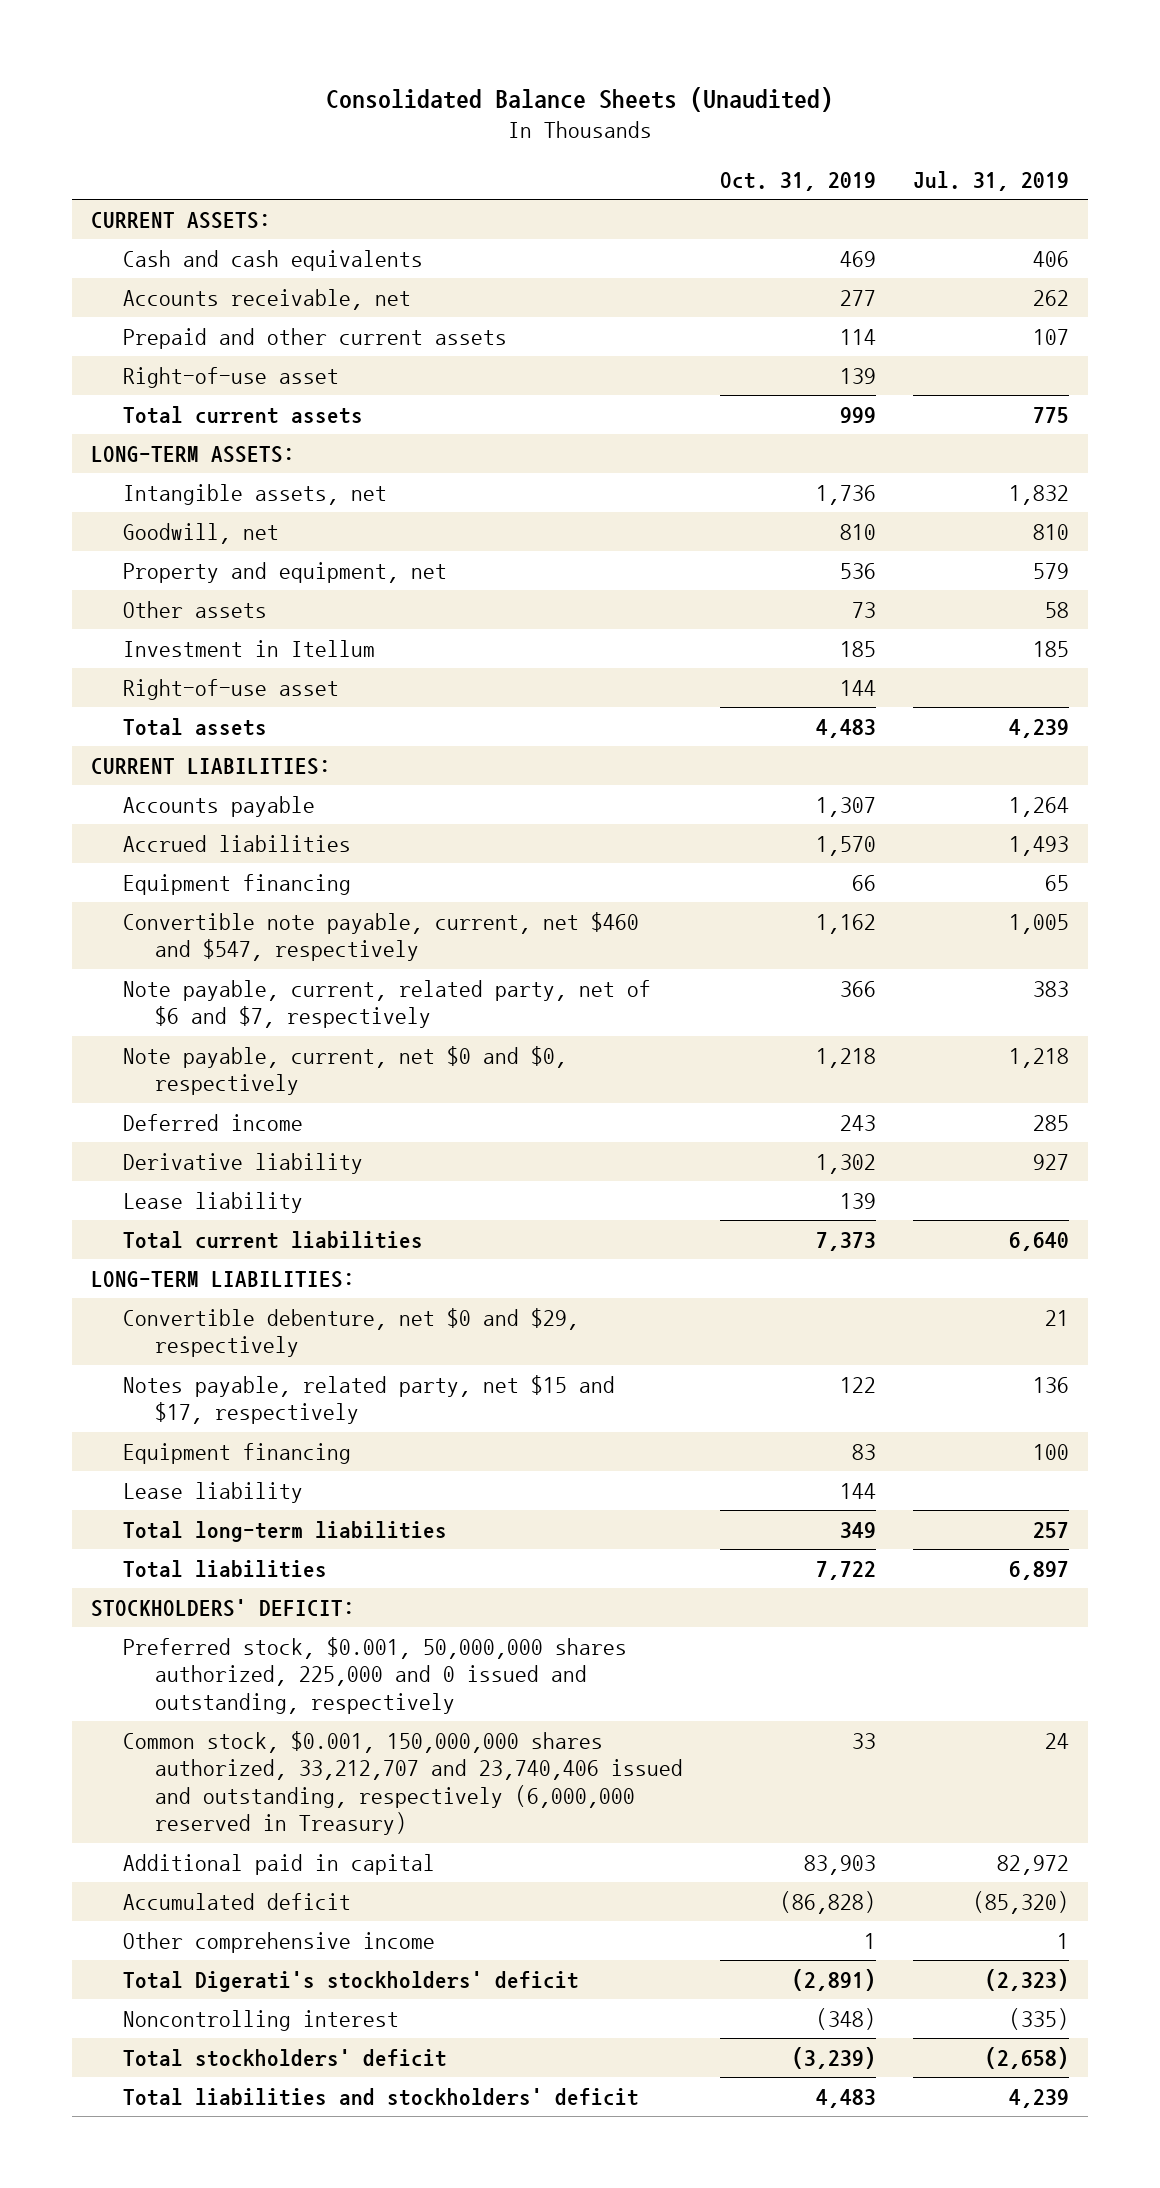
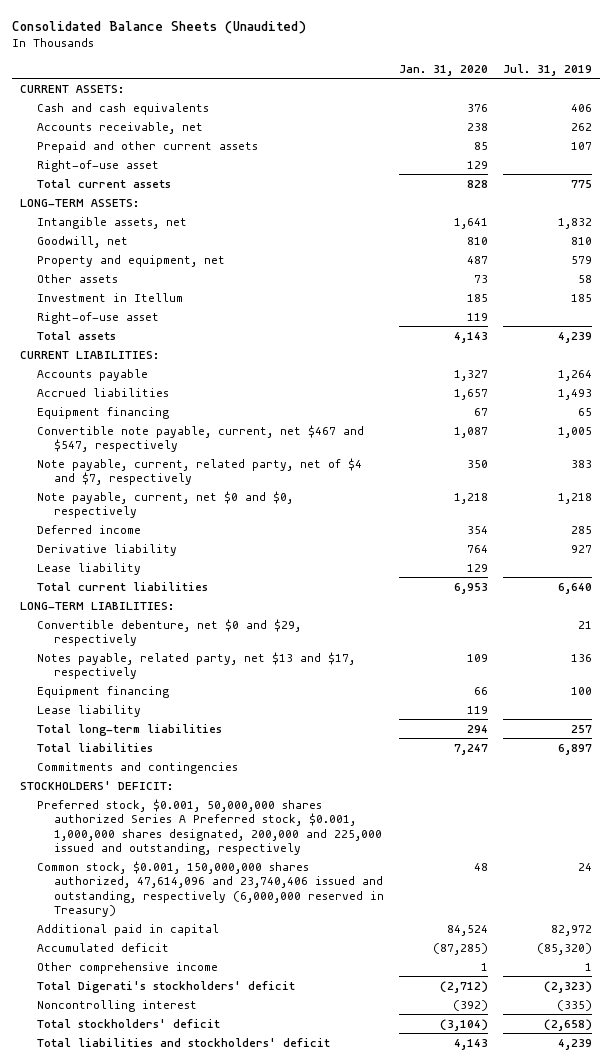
- | Oct. 31, 2019 | Jul. 31, 2019
+ | Jan. 31, 2020 | Jul. 31, 2019
- Convertible note payable, current, net $460 and $547, respectively | 1,162 | 1,005
- Note payable, current, related party, net of $6 and $7, respectively | 366 | 383
+ Convertible note payable, current, net $467 and $547, respectively | 1,087 | 1,005
+ Note payable, current, related party, net of $4 and $7, respectively | 350 | 383
- Notes payable, related party, net $15 and $17, respectively | 122 | 136
+ Notes payable, related party, net $13 and $17, respectively | 109 | 136
+ Commitments and contingencies
- Preferred stock, $0.001, 50,000,000 shares authorized, 225,000 and 0 issued and outstanding, respectively
- Common stock, $0.001, 150,000,000 shares authorized, 33,212,707 and 23,740,406 issued and outstanding, respectively (6,000,000 reserved in Treasury) | 33 | 24
+ Preferred stock, $0.001, 50,000,000 shares authorized Series A Preferred stock, $0.001, 1,000,000 shares designated, 200,000 and 225,000 issued and outstanding, respectively
+ Common stock, $0.001, 150,000,000 shares authorized, 47,614,096 and 23,740,406 issued and outstanding, respectively (6,000,000 reserved in Treasury) | 48 | 24

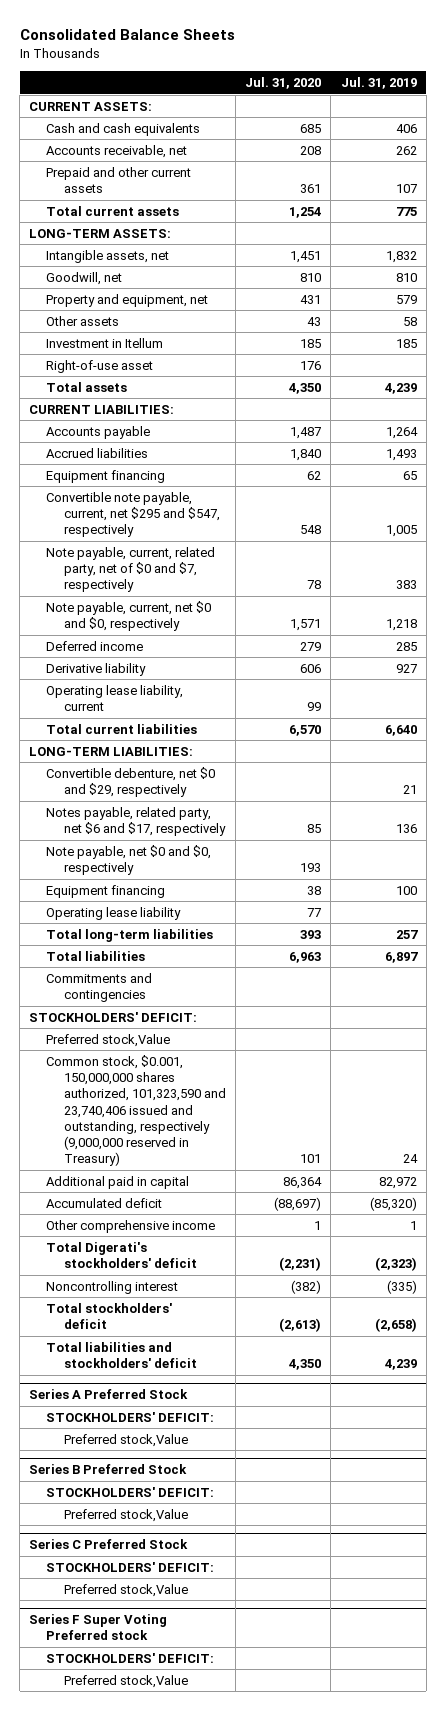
- Consolidated Balance Sheets (Unaudited)
+ Consolidated Balance Sheets
- | Jan. 31, 2020 | Jul. 31, 2019
+ | Jul. 31, 2020 | Jul. 31, 2019
- Right-of-use asset | 129 |
- Convertible note payable, current, net $467 and $547, respectively | 1,087 | 1,005
- Note payable, current, related party, net of $4 and $7, respectively | 350 | 383
+ Convertible note payable, current, net $295 and $547, respectively | 548 | 1,005
+ Note payable, current, related party, net of $0 and $7, respectively | 78 | 383
- Lease liability | 129 |
+ Operating lease liability, current | 99 |
- Notes payable, related party, net $13 and $17, respectively | 109 | 136
+ Notes payable, related party, net $6 and $17, respectively | 85 | 136
+ Note payable, net $0 and $0, respectively | 193 |
- Lease liability | 119 |
+ Operating lease liability | 77 |
- Preferred stock, $0.001, 50,000,000 shares authorized Series A Preferred stock, $0.001, 1,000,000 shares designated, 200,000 and 225,000 issued and outstanding, respectively
- Common stock, $0.001, 150,000,000 shares authorized, 47,614,096 and 23,740,406 issued and outstanding, respectively (6,000,000 reserved in Treasury) | 48 | 24
+ Preferred stock,Value
+ Common stock, $0.001, 150,000,000 shares authorized, 101,323,590 and 23,740,406 issued and outstanding, respectively (9,000,000 reserved in Treasury) | 101 | 24
+ Series A Preferred Stock
+ STOCKHOLDERS' DEFICIT:
+ Preferred stock,Value
+ Series B Preferred Stock
+ STOCKHOLDERS' DEFICIT:
+ Preferred stock,Value
+ Series C Preferred Stock
+ STOCKHOLDERS' DEFICIT:
+ Preferred stock,Value
+ Series F Super Voting Preferred stock
+ STOCKHOLDERS' DEFICIT:
+ Preferred stock,Value

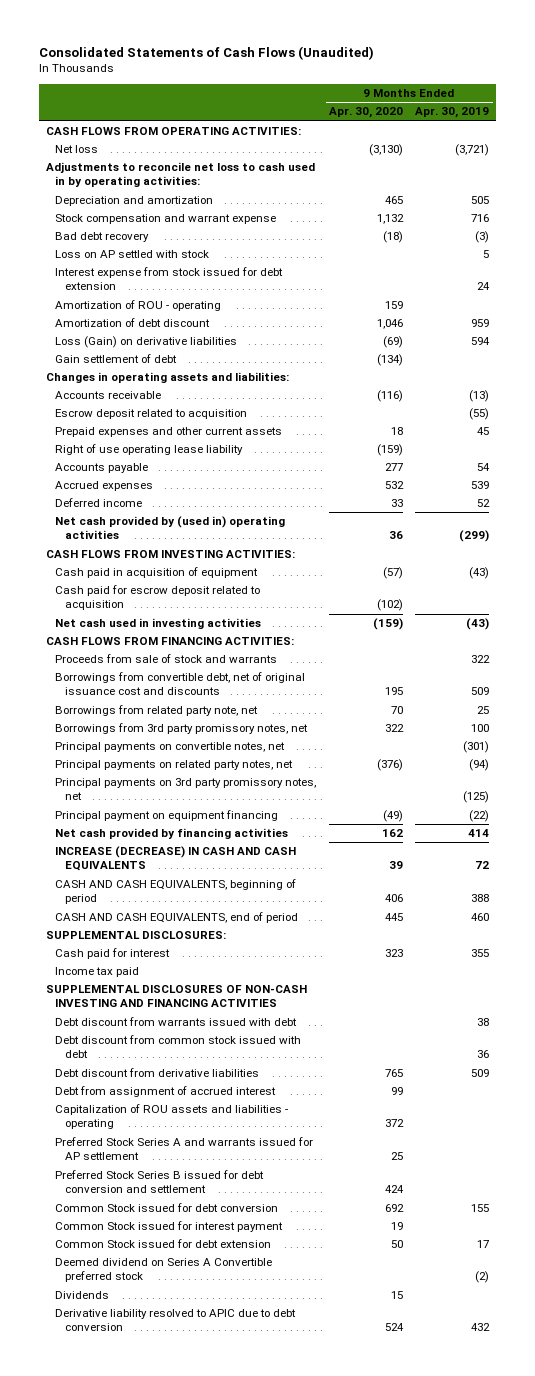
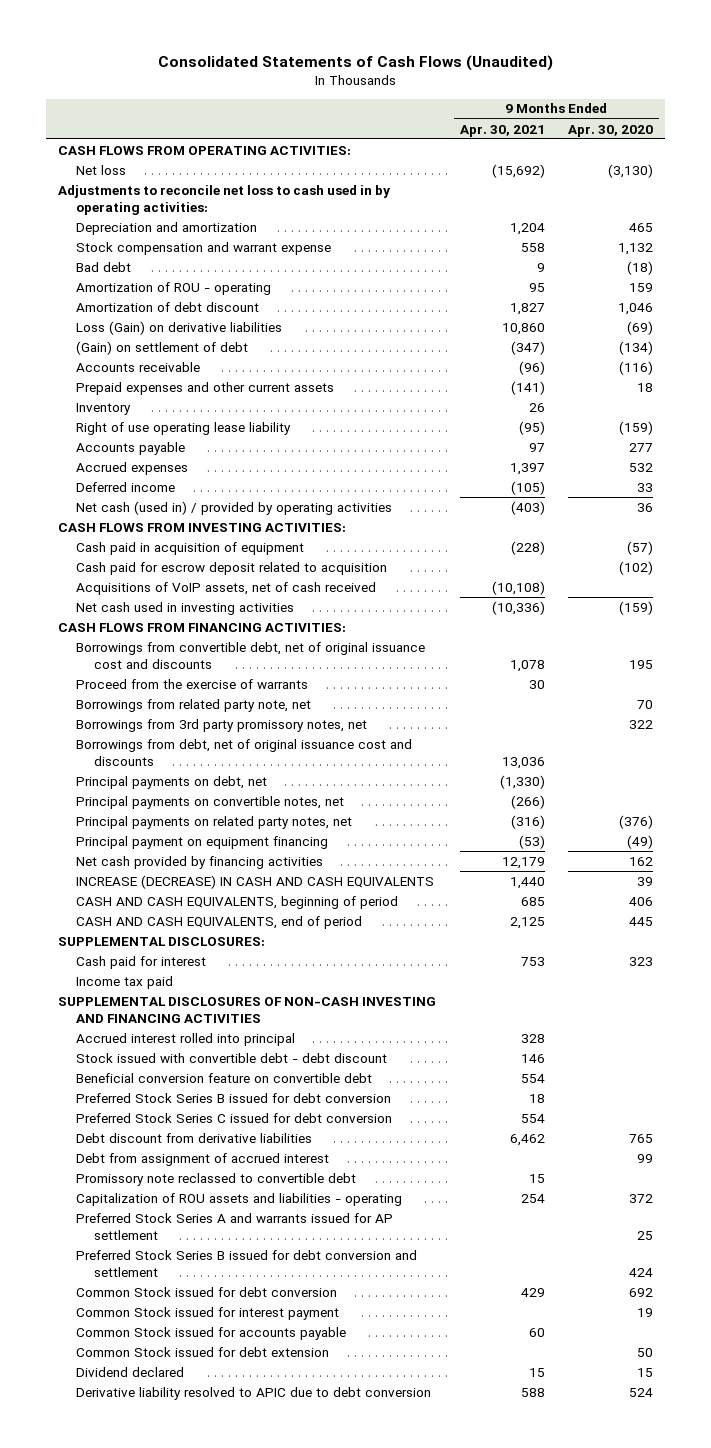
- | 9 Months Ended Apr. 30, 2020 | 9 Months Ended Apr. 30, 2019
+ | 9 Months Ended Apr. 30, 2021 | 9 Months Ended Apr. 30, 2020
- Bad debt recovery | (18) | (3)
- Loss on AP settled with stock | | 5
- Interest expense from stock issued for debt extension | | 24
+ Bad debt | 9 | (18)
- Gain settlement of debt | (134) |
- Changes in operating assets and liabilities:
+ (Gain) on settlement of debt | (347) | (134)
- Escrow deposit related to acquisition | | (55)
+ Inventory | 26 |
- Net cash provided by (used in) operating activities | 36 | (299)
+ Net cash (used in) / provided by operating activities | (403) | 36
+ Acquisitions of VoIP assets, net of cash received | (10,108) |
- Proceeds from sale of stock and warrants | | 322
+ Proceed from the exercise of warrants | 30 |
+ Borrowings from debt, net of original issuance cost and discounts | 13,036 |
+ Principal payments on debt, net | (1,330) |
- Principal payments on 3rd party promissory notes, net | | (125)
- Debt discount from warrants issued with debt | | 38
- Debt discount from common stock issued with debt | | 36
+ Accrued interest rolled into principal | 328 |
+ Stock issued with convertible debt - debt discount | 146 |
+ Beneficial conversion feature on convertible debt | 554 |
+ Preferred Stock Series B issued for debt conversion | 18 |
+ Preferred Stock Series C issued for debt conversion | 554 |
+ Promissory note reclassed to convertible debt | 15 |
+ Common Stock issued for accounts payable | 60 |
- Deemed dividend on Series A Convertible preferred stock | | (2)
- Dividends | 15 |
+ Dividend declared | 15 | 15

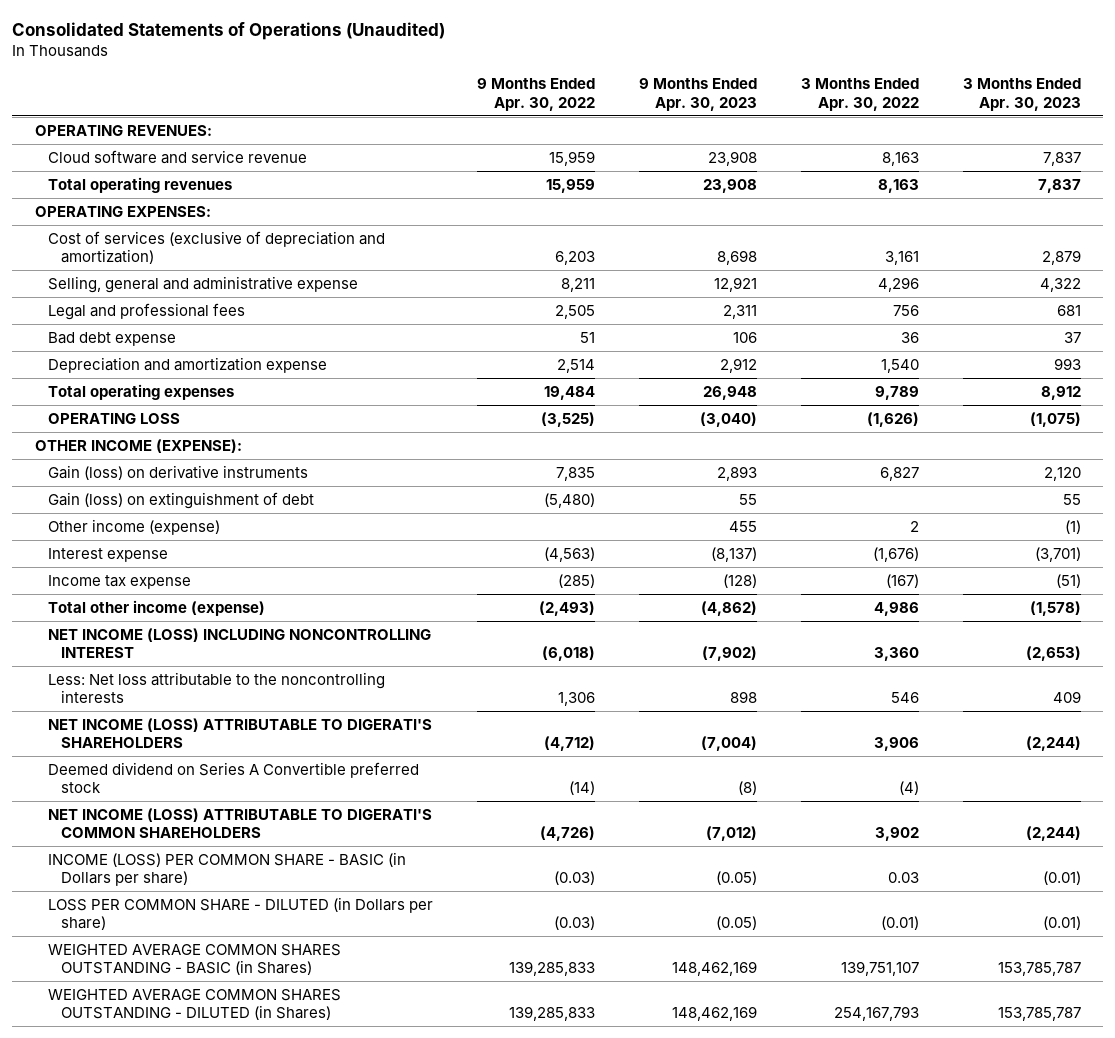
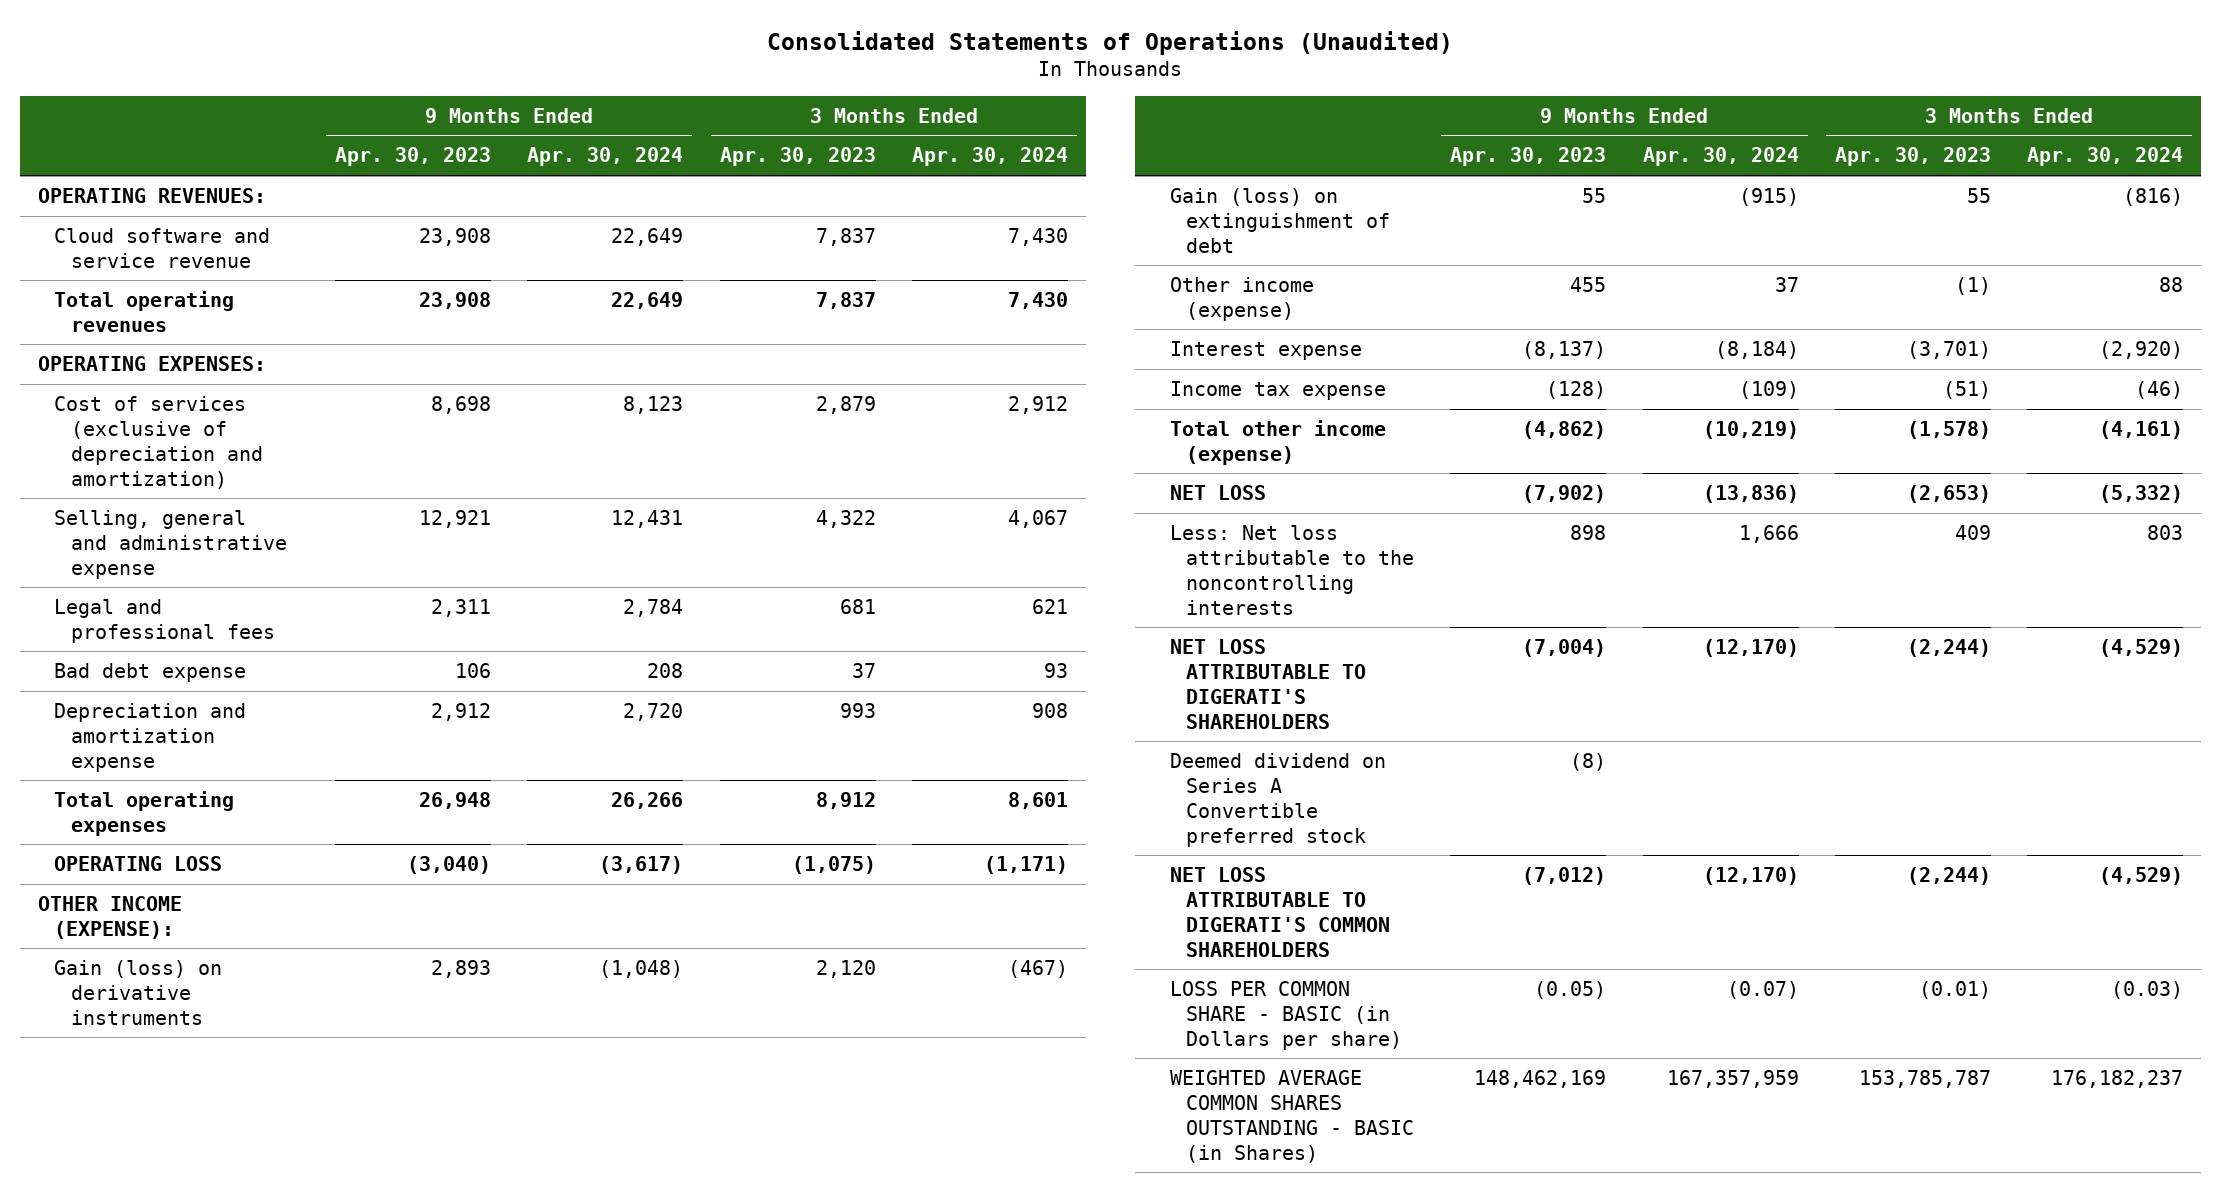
- | 9 Months Ended Apr. 30, 2022 | 9 Months Ended Apr. 30, 2023 | 3 Months Ended Apr. 30, 2022 | 3 Months Ended Apr. 30, 2023
+ | 9 Months Ended Apr. 30, 2023 | 9 Months Ended Apr. 30, 2024 | 3 Months Ended Apr. 30, 2023 | 3 Months Ended Apr. 30, 2024
- NET INCOME (LOSS) INCLUDING NONCONTROLLING INTEREST | (6,018) | (7,902) | 3,360 | (2,653)
+ NET LOSS | (7,902) | (13,836) | (2,653) | (5,332)
- NET INCOME (LOSS) ATTRIBUTABLE TO DIGERATI'S SHAREHOLDERS | (4,712) | (7,004) | 3,906 | (2,244)
+ NET LOSS ATTRIBUTABLE TO DIGERATI'S SHAREHOLDERS | (7,004) | (12,170) | (2,244) | (4,529)
- NET INCOME (LOSS) ATTRIBUTABLE TO DIGERATI'S COMMON SHAREHOLDERS | (4,726) | (7,012) | 3,902 | (2,244)
- INCOME (LOSS) PER COMMON SHARE - BASIC (in Dollars per share) | (0.03) | (0.05) | 0.03 | (0.01)
- LOSS PER COMMON SHARE - DILUTED (in Dollars per share) | (0.03) | (0.05) | (0.01) | (0.01)
+ NET LOSS ATTRIBUTABLE TO DIGERATI'S COMMON SHAREHOLDERS | (7,012) | (12,170) | (2,244) | (4,529)
+ LOSS PER COMMON SHARE - BASIC (in Dollars per share) | (0.05) | (0.07) | (0.01) | (0.03)
- WEIGHTED AVERAGE COMMON SHARES OUTSTANDING - DILUTED (in Shares) | 139,285,833 | 148,462,169 | 254,167,793 | 153,785,787

